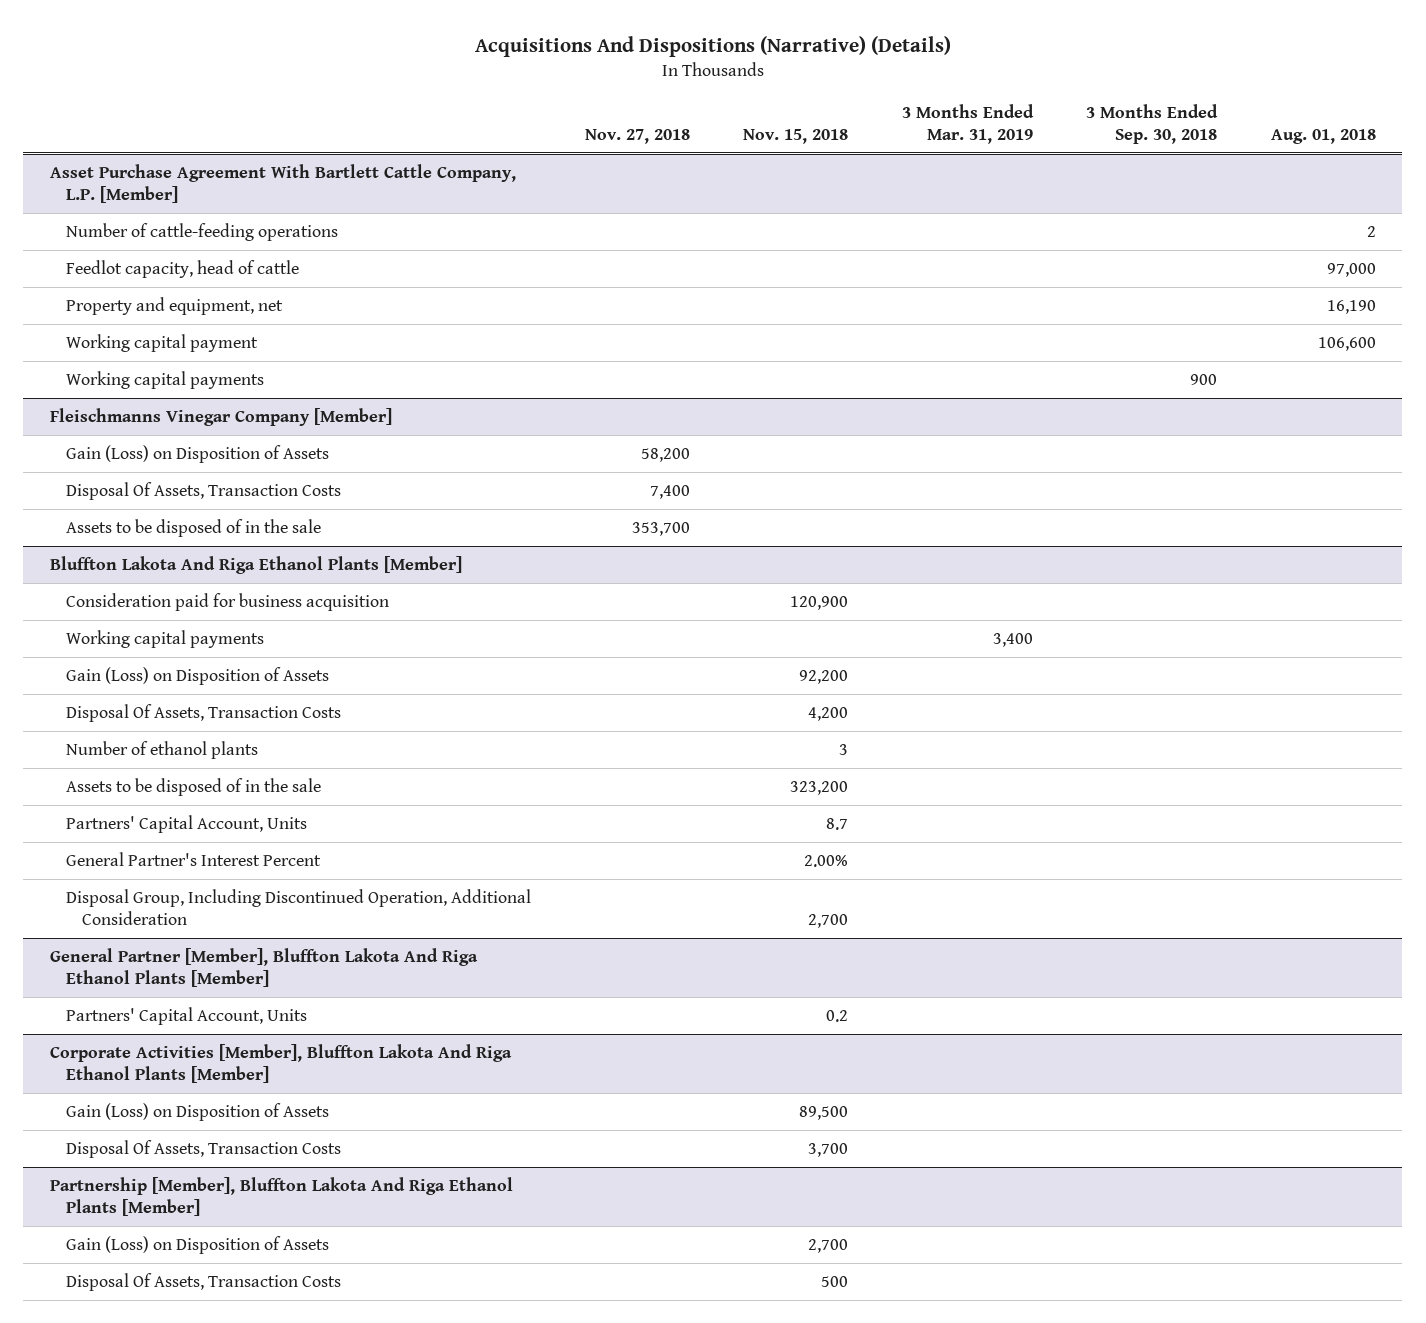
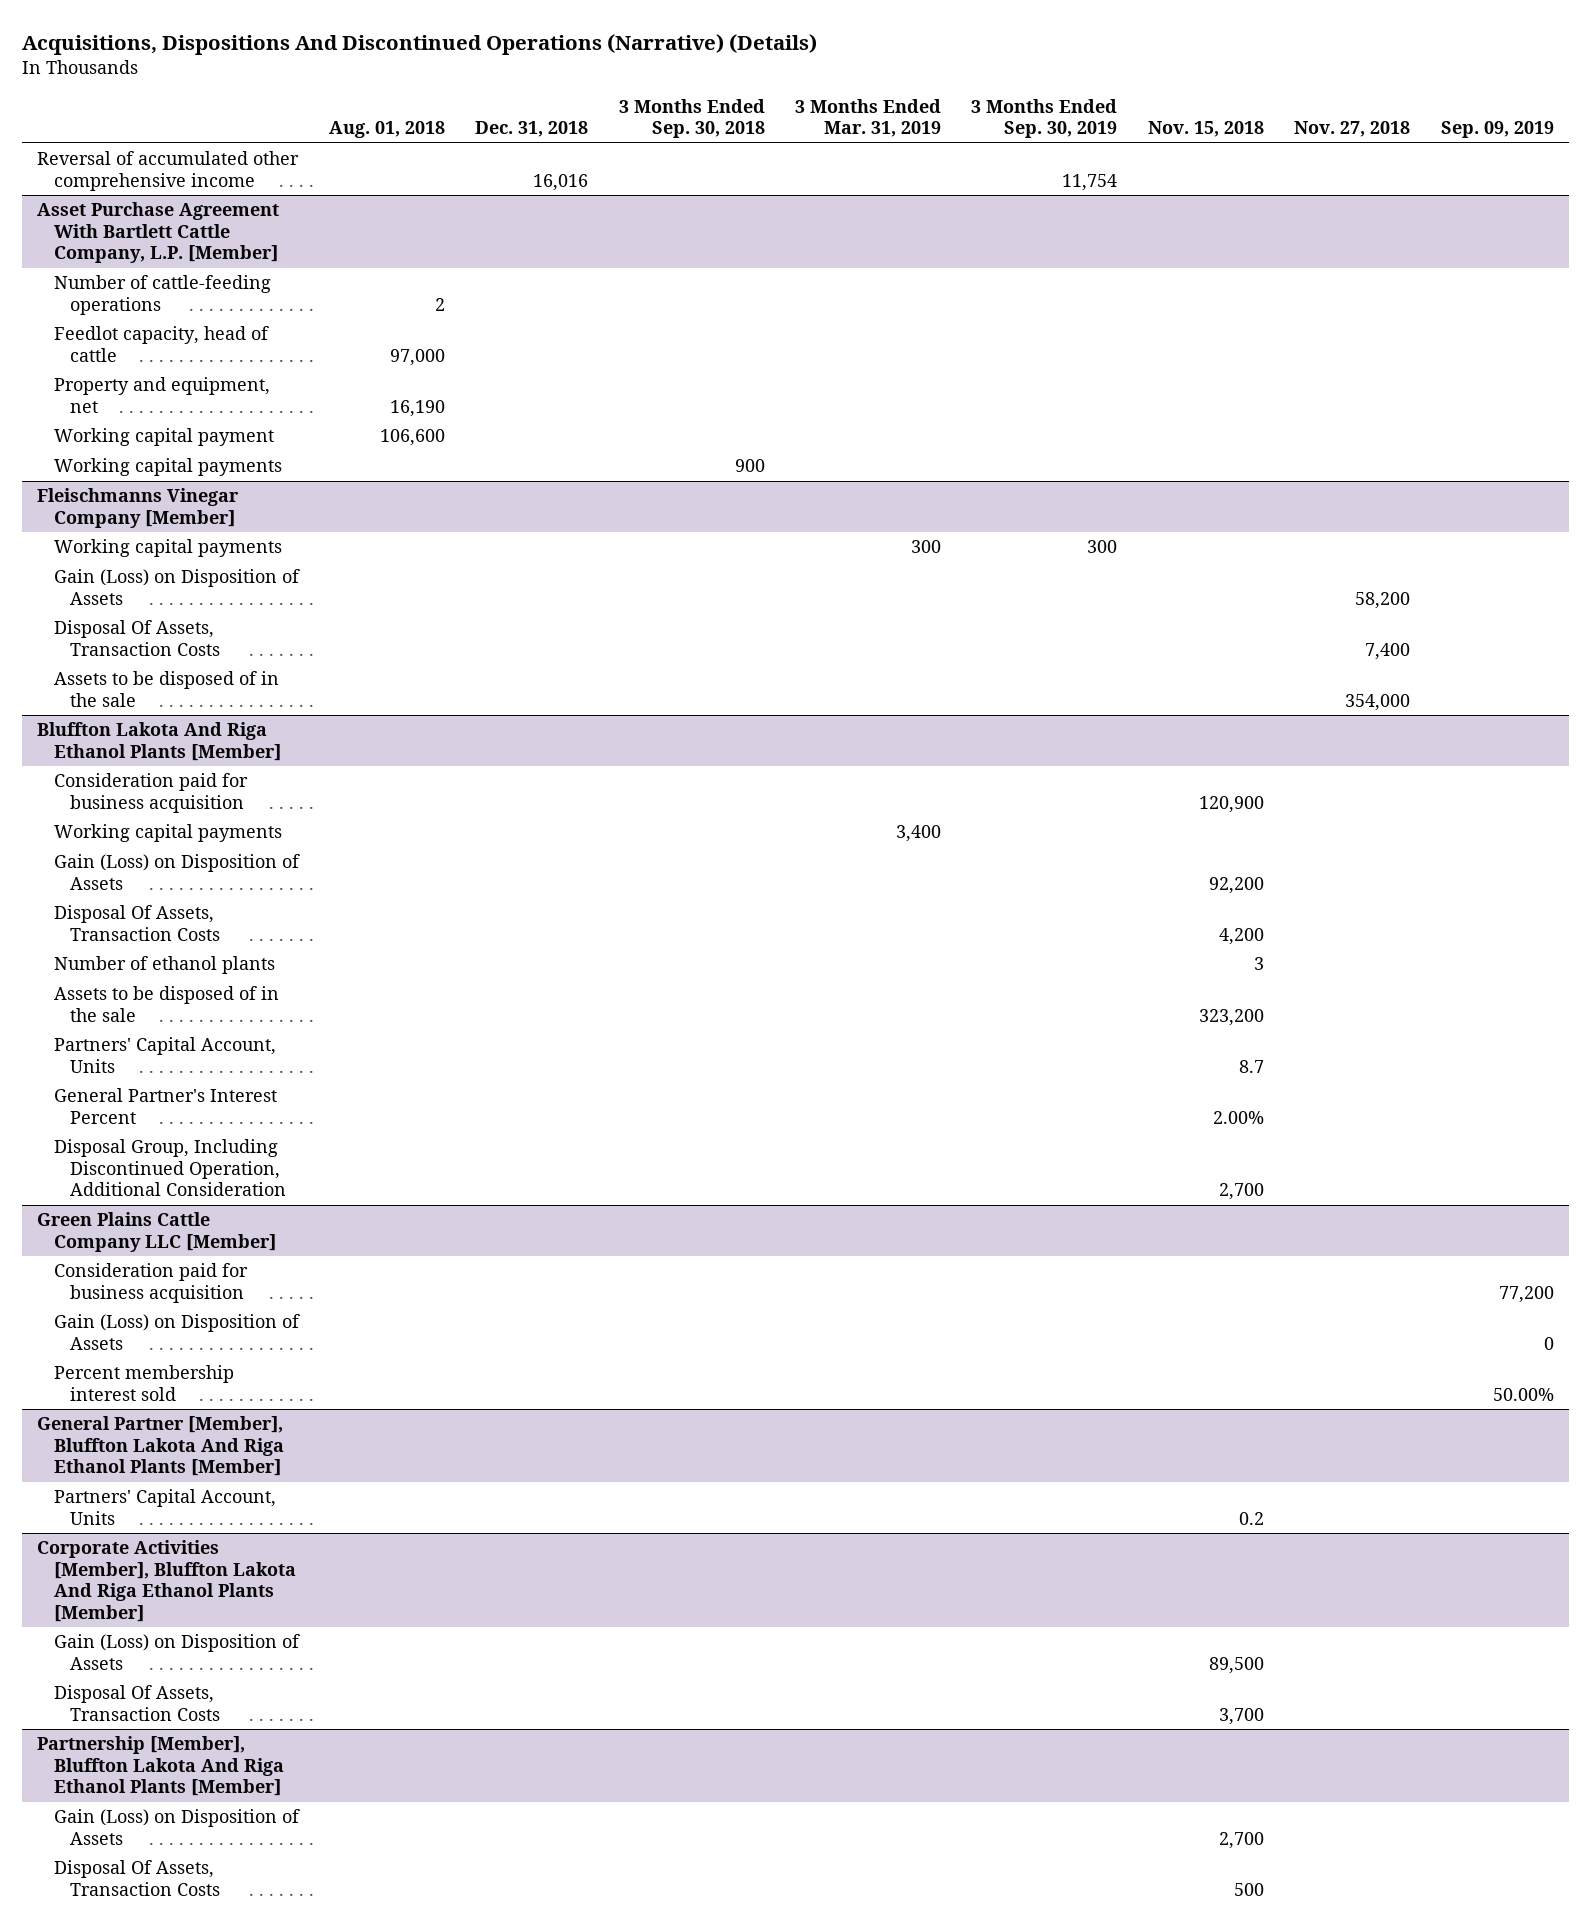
- Acquisitions And Dispositions (Narrative) (Details)
+ Acquisitions, Dispositions And Discontinued Operations (Narrative) (Details)
- | Nov. 27, 2018 | Nov. 15, 2018 | 3 Months Ended Mar. 31, 2019 | 3 Months Ended Sep. 30, 2018 | Aug. 01, 2018
+ | Aug. 01, 2018 | Dec. 31, 2018 | 3 Months Ended Sep. 30, 2018 | 3 Months Ended Mar. 31, 2019 | 3 Months Ended Sep. 30, 2019 | Nov. 15, 2018 | Nov. 27, 2018 | Sep. 09, 2019
+ Reversal of accumulated other comprehensive income | | 16,016 | | | 11,754 | | |
@ Fleischmanns Vinegar Company [Member]
+ Working capital payments | | | | 300 | 300 | | |
- Assets to be disposed of in the sale | 353,700 | | | |
+ Assets to be disposed of in the sale | | | | | | | 354,000 |
+ Green Plains Cattle Company LLC [Member]
+ Consideration paid for business acquisition | | | | | | | | 77,200
+ Gain (Loss) on Disposition of Assets | | | | | | | | 0
+ Percent membership interest sold | | | | | | | | 50.00%

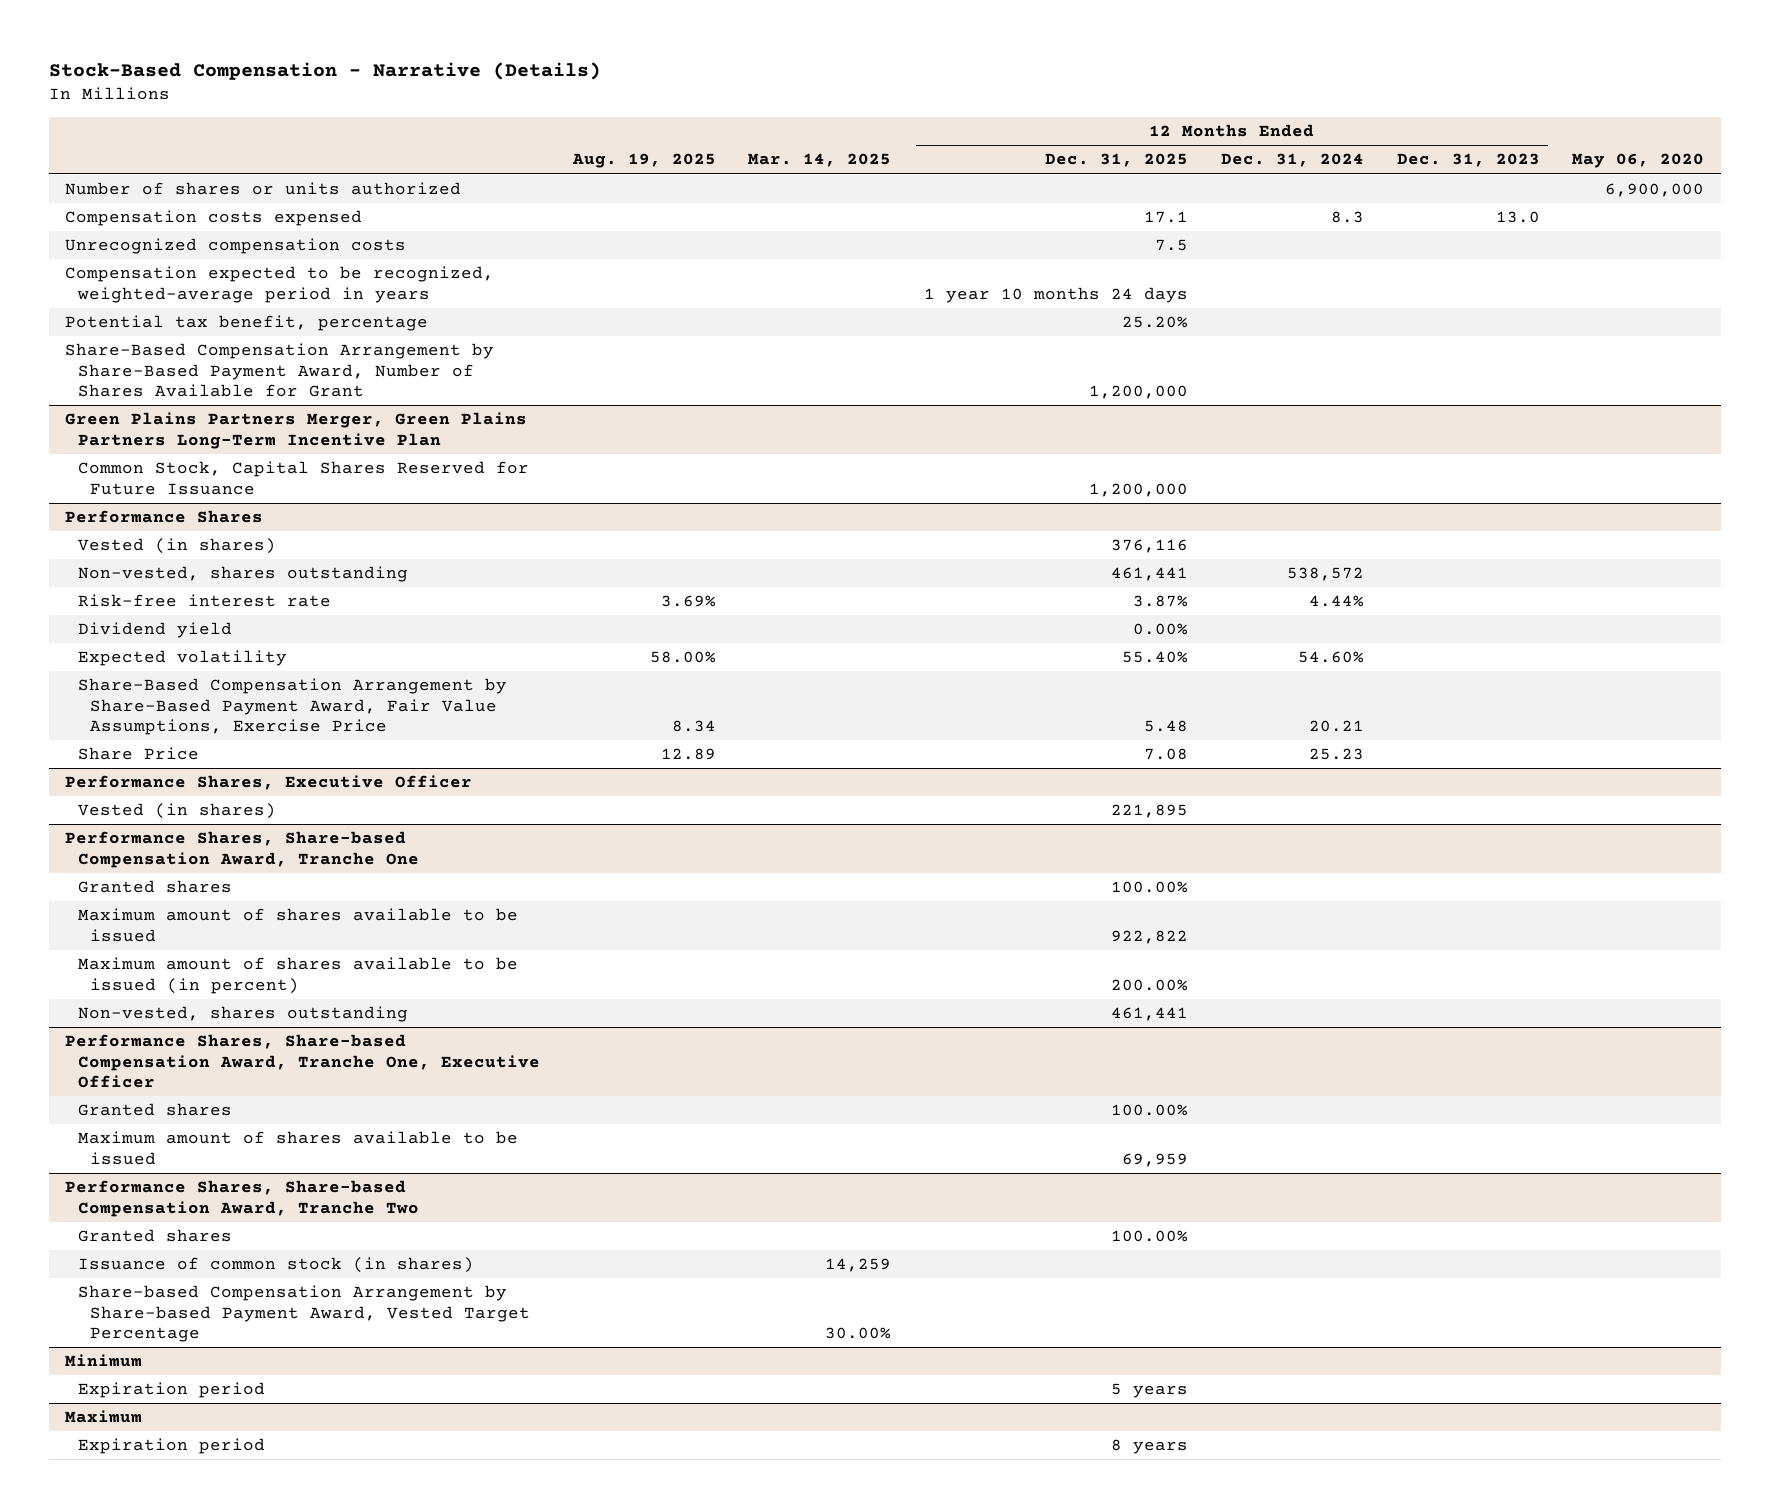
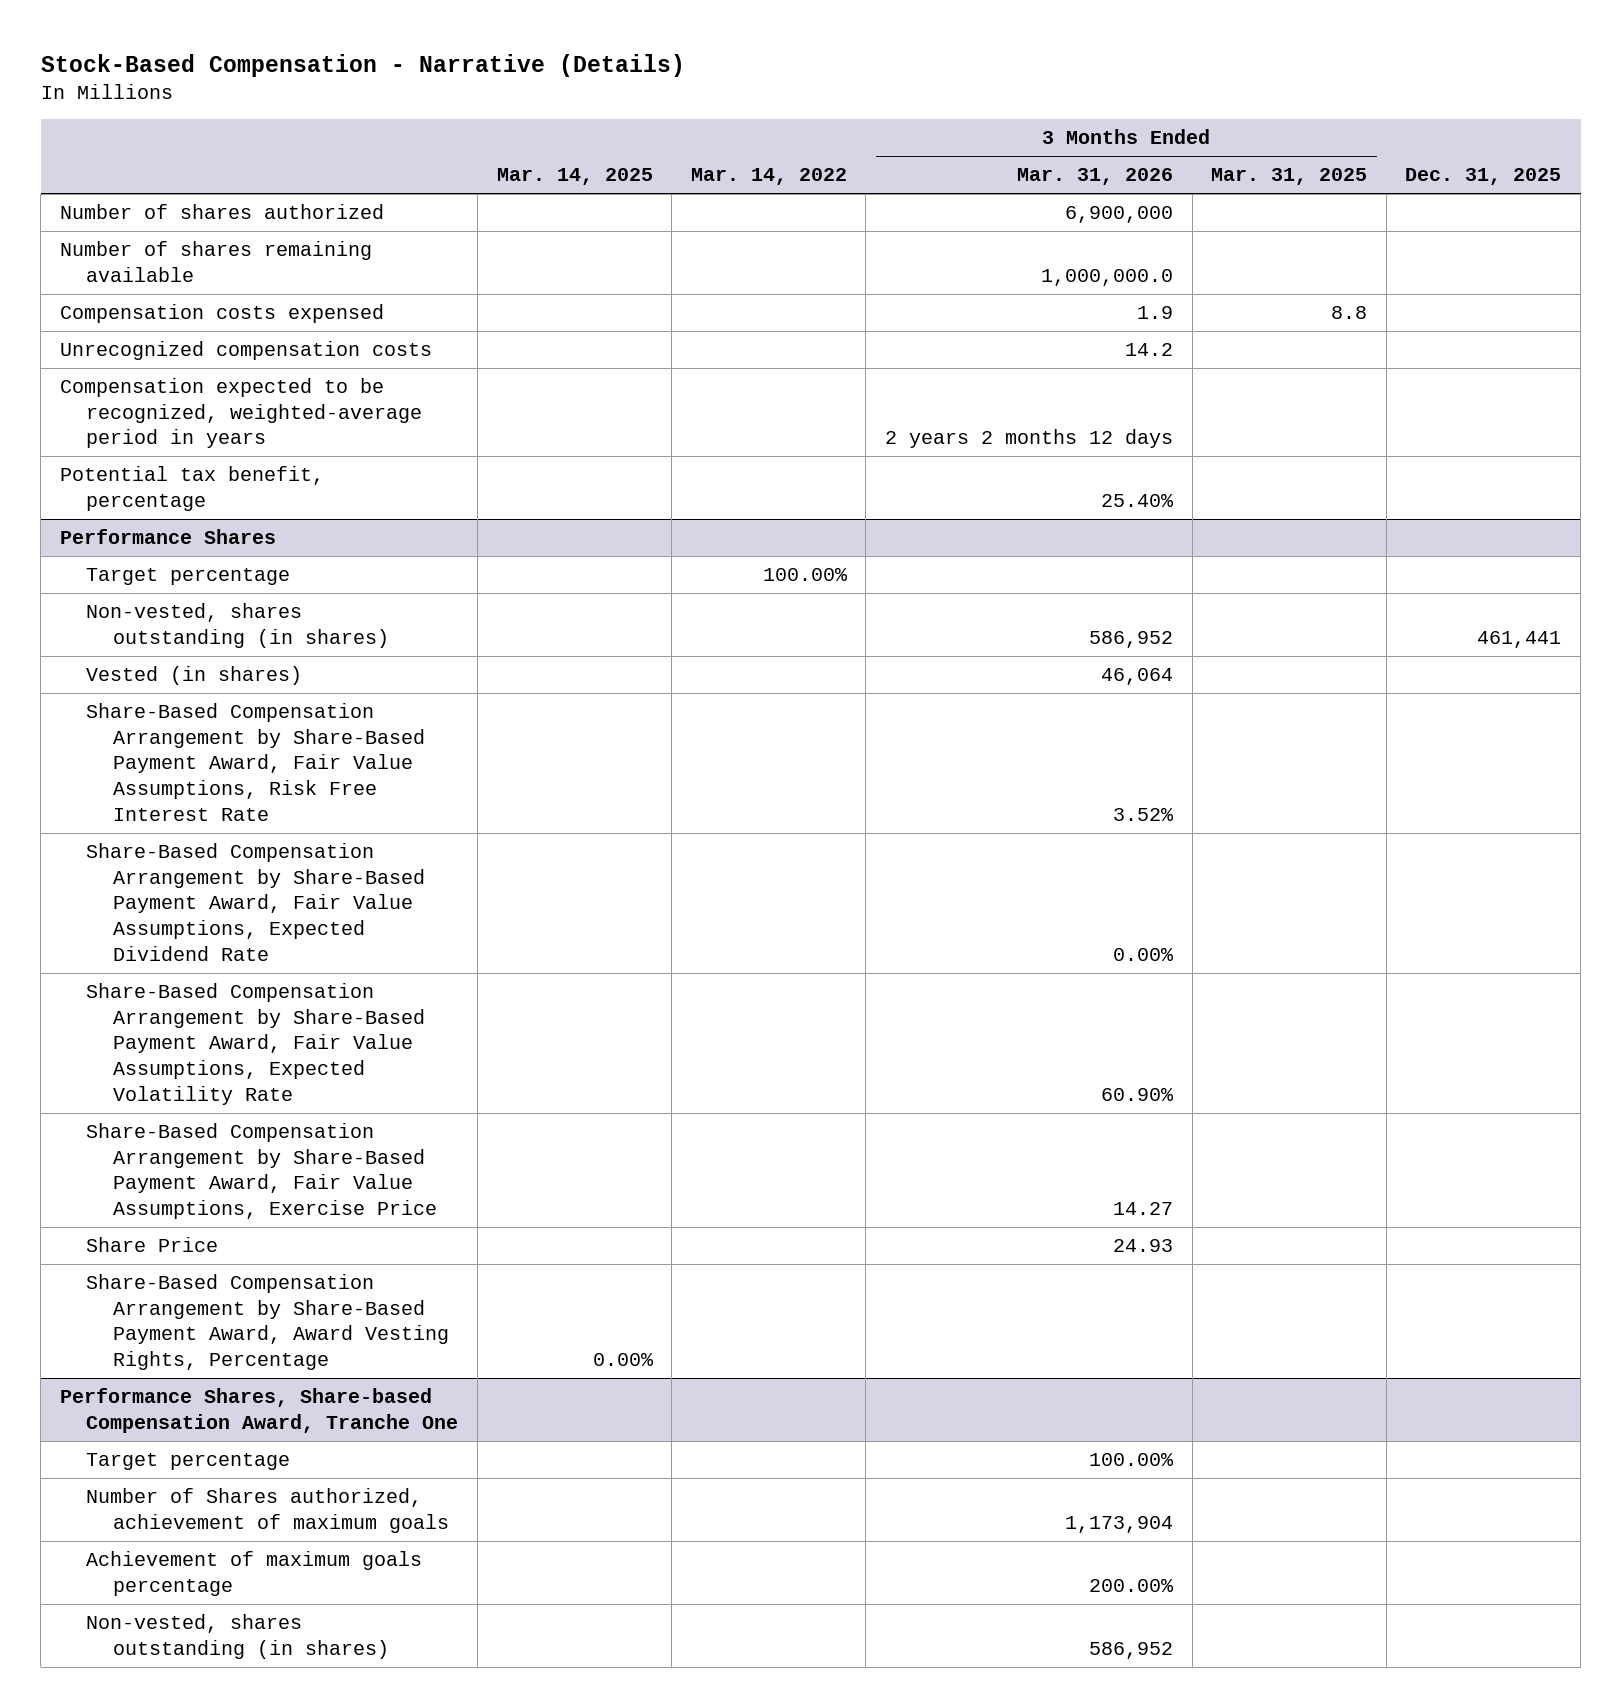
- | Aug. 19, 2025 | Mar. 14, 2025 | 12 Months Ended Dec. 31, 2025 | 12 Months Ended Dec. 31, 2024 | 12 Months Ended Dec. 31, 2023 | May 06, 2020
+ | Mar. 14, 2025 | Mar. 14, 2022 | 3 Months Ended Mar. 31, 2026 | 3 Months Ended Mar. 31, 2025 | Dec. 31, 2025
- Number of shares or units authorized | | | | | | 6,900,000
+ Number of shares authorized | | | 6,900,000 | |
+ Number of shares remaining available | | | 1,000,000.0 | |
- Share-Based Compensation Arrangement by Share-Based Payment Award, Number of Shares Available for Grant | | | 1,200,000 | | |
- Green Plains Partners Merger, Green Plains Partners Long-Term Incentive Plan
- Common Stock, Capital Shares Reserved for Future Issuance | | | 1,200,000 | | |
@ Performance Shares
+ Target percentage | | 100.00% | | |
+ Non-vested, shares outstanding (in shares) | | | 586,952 | | 461,441
- Non-vested, shares outstanding | | | 461,441 | 538,572 | |
- Risk-free interest rate | 3.69% | | 3.87% | 4.44% | |
- Dividend yield | | | 0.00% | | |
- Expected volatility | 58.00% | | 55.40% | 54.60% | |
+ Share-Based Compensation Arrangement by Share-Based Payment Award, Fair Value Assumptions, Risk Free Interest Rate | | | 3.52% | |
+ Share-Based Compensation Arrangement by Share-Based Payment Award, Fair Value Assumptions, Expected Dividend Rate | | | 0.00% | |
+ Share-Based Compensation Arrangement by Share-Based Payment Award, Fair Value Assumptions, Expected Volatility Rate | | | 60.90% | |
- Performance Shares, Executive Officer
- Vested (in shares) | | | 221,895 | | |
@ Performance Shares
+ Share-Based Compensation Arrangement by Share-Based Payment Award, Award Vesting Rights, Percentage | 0.00% | | | |
@ Performance Shares, Share-based Compensation Award, Tranche One
- Granted shares | | | 100.00% | | |
- Maximum amount of shares available to be issued | | | 922,822 | | |
- Maximum amount of shares available to be issued (in percent) | | | 200.00% | | |
- Non-vested, shares outstanding | | | 461,441 | | |
- Performance Shares, Share-based Compensation Award, Tranche One, Executive Officer
- Granted shares | | | 100.00% | | |
- Maximum amount of shares available to be issued | | | 69,959 | | |
- Performance Shares, Share-based Compensation Award, Tranche Two
- Granted shares | | | 100.00% | | |
- Issuance of common stock (in shares) | | 14,259 | | | |
- Share-based Compensation Arrangement by Share-based Payment Award, Vested Target Percentage | | 30.00% | | | |
- Minimum
- Expiration period | | | 5 years | | |
- Maximum
- Expiration period | | | 8 years | | |
@ Performance Shares, Share-based Compensation Award, Tranche One
+ Target percentage | | | 100.00% | |
+ Number of Shares authorized, achievement of maximum goals | | | 1,173,904 | |
+ Achievement of maximum goals percentage | | | 200.00% | |
+ Non-vested, shares outstanding (in shares) | | | 586,952 | |

